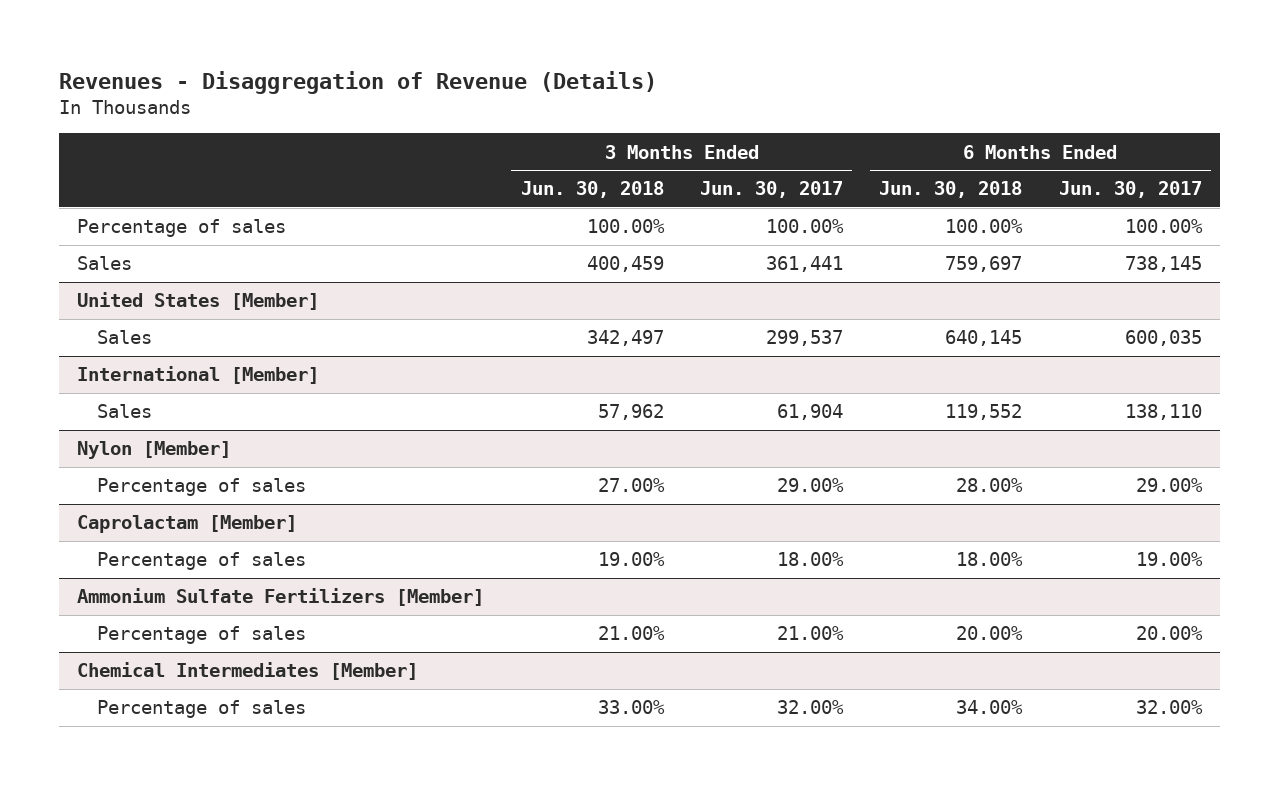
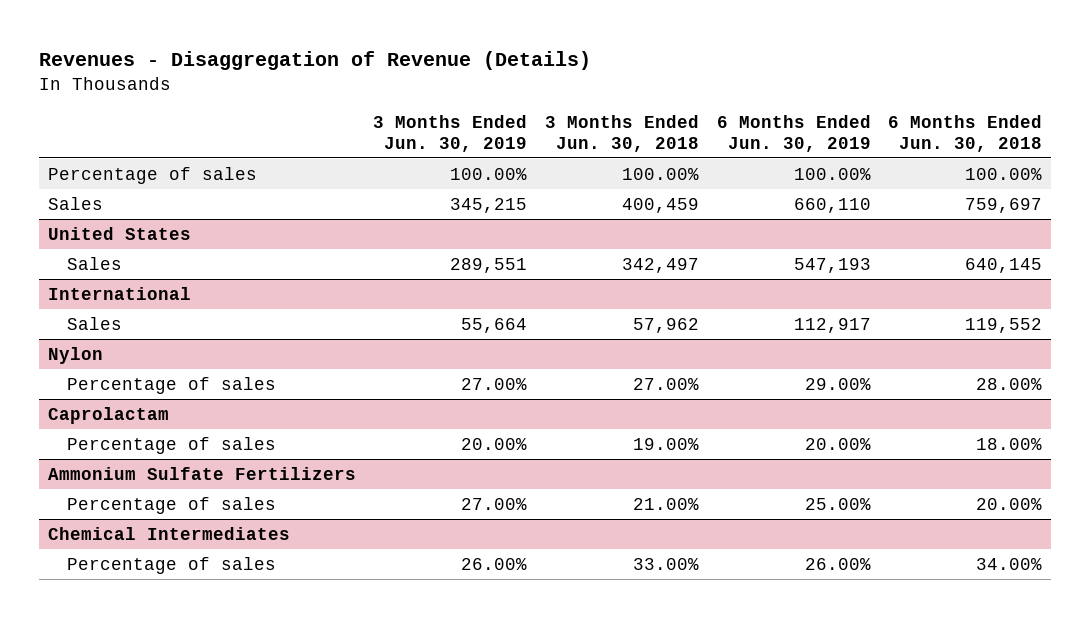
- | 3 Months Ended Jun. 30, 2018 | 3 Months Ended Jun. 30, 2017 | 6 Months Ended Jun. 30, 2018 | 6 Months Ended Jun. 30, 2017
+ | 3 Months Ended Jun. 30, 2019 | 3 Months Ended Jun. 30, 2018 | 6 Months Ended Jun. 30, 2019 | 6 Months Ended Jun. 30, 2018
- United States [Member]
+ United States
- International [Member]
+ International
- Nylon [Member]
+ Nylon
- Caprolactam [Member]
+ Caprolactam
- Ammonium Sulfate Fertilizers [Member]
+ Ammonium Sulfate Fertilizers
- Chemical Intermediates [Member]
+ Chemical Intermediates

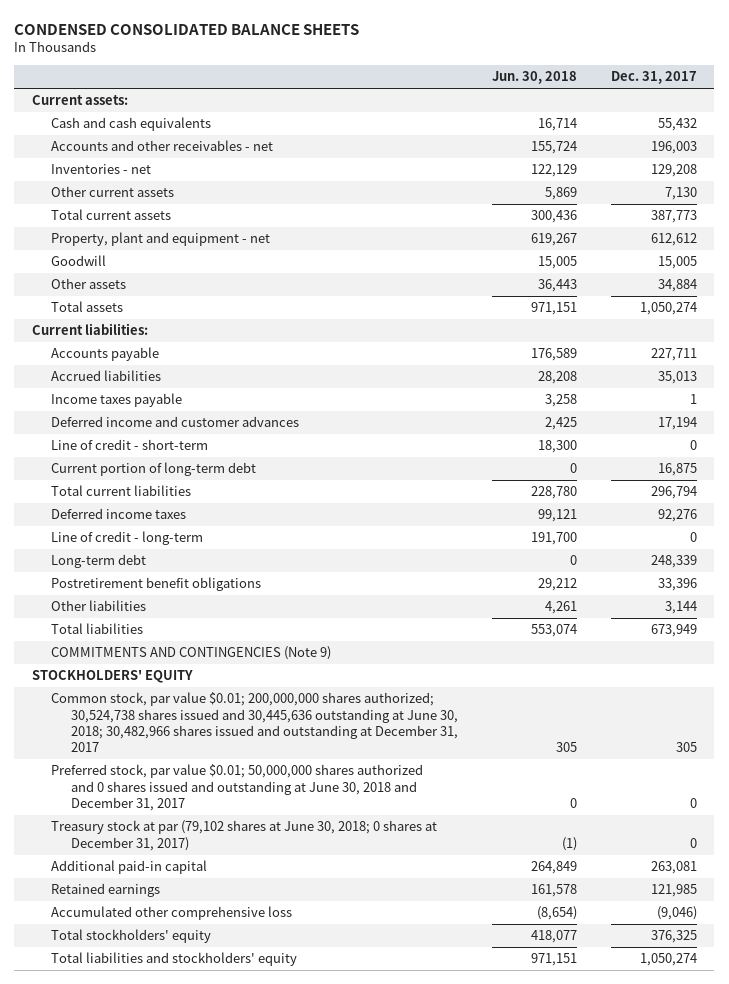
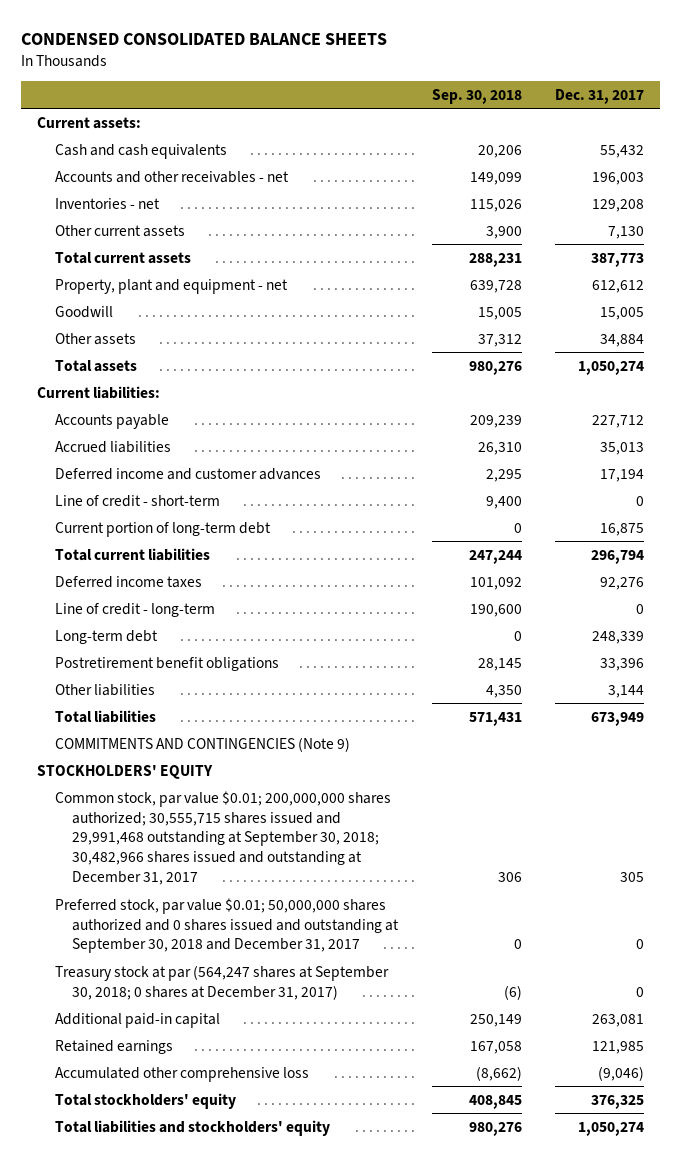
- | Jun. 30, 2018 | Dec. 31, 2017
+ | Sep. 30, 2018 | Dec. 31, 2017
- Accounts payable | 176,589 | 227,711
+ Accounts payable | 209,239 | 227,712
- Income taxes payable | 3,258 | 1
- Common stock, par value $0.01; 200,000,000 shares authorized; 30,524,738 shares issued and 30,445,636 outstanding at June 30, 2018; 30,482,966 shares issued and outstanding at December 31, 2017 | 305 | 305
- Preferred stock, par value $0.01; 50,000,000 shares authorized and 0 shares issued and outstanding at June 30, 2018 and December 31, 2017 | 0 | 0
- Treasury stock at par (79,102 shares at June 30, 2018; 0 shares at December 31, 2017) | (1) | 0
+ Common stock, par value $0.01; 200,000,000 shares authorized; 30,555,715 shares issued and 29,991,468 outstanding at September 30, 2018; 30,482,966 shares issued and outstanding at December 31, 2017 | 306 | 305
+ Preferred stock, par value $0.01; 50,000,000 shares authorized and 0 shares issued and outstanding at September 30, 2018 and December 31, 2017 | 0 | 0
+ Treasury stock at par (564,247 shares at September 30, 2018; 0 shares at December 31, 2017) | (6) | 0

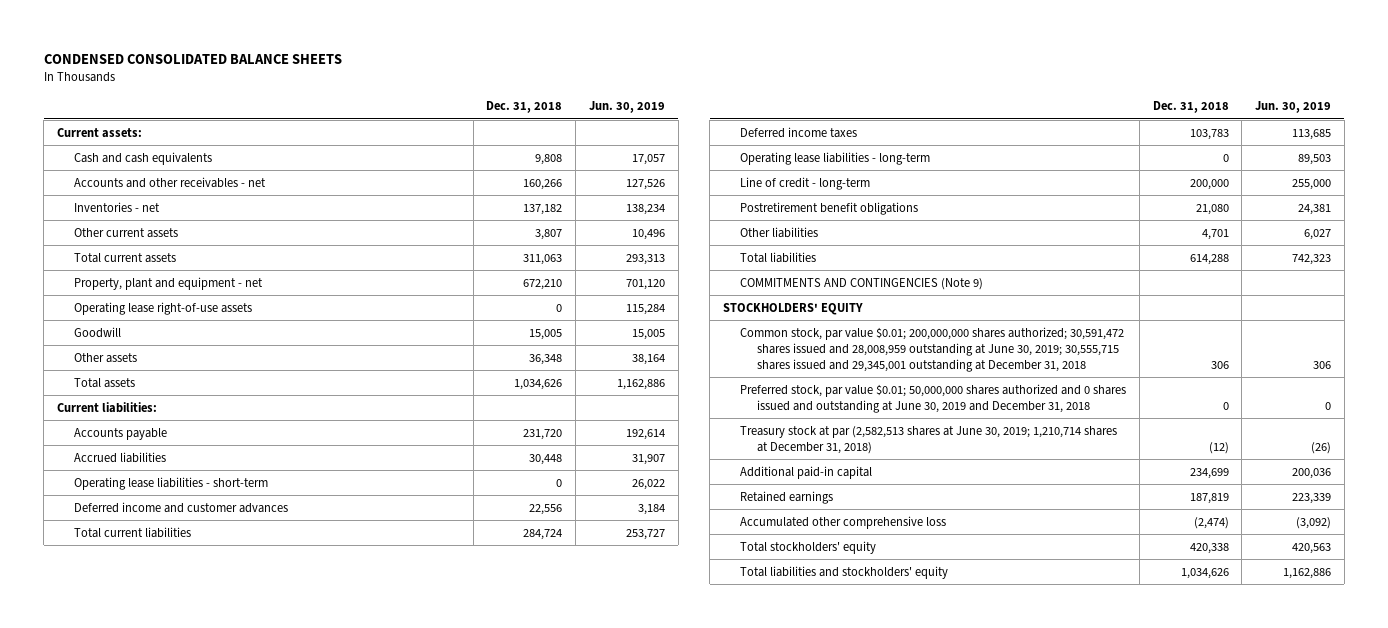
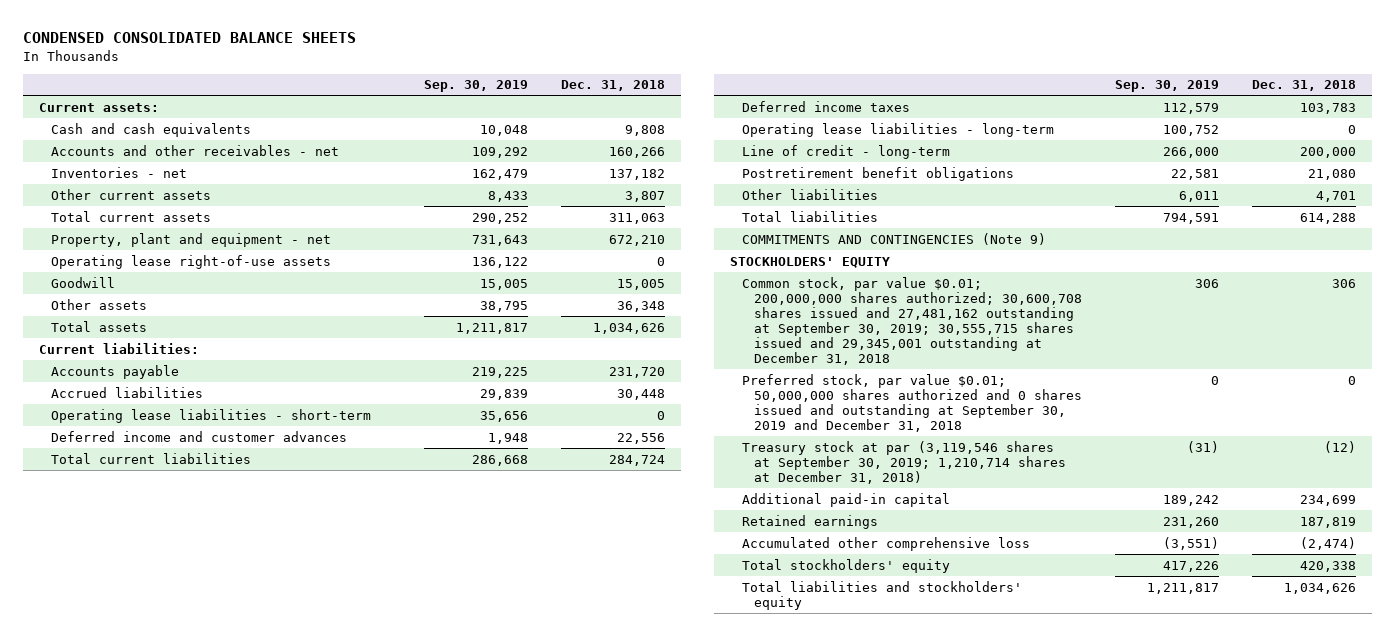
- | Dec. 31, 2018 | Jun. 30, 2019
+ | Sep. 30, 2019 | Dec. 31, 2018
- Common stock, par value $0.01; 200,000,000 shares authorized; 30,591,472 shares issued and 28,008,959 outstanding at June 30, 2019; 30,555,715 shares issued and 29,345,001 outstanding at December 31, 2018 | 306 | 306
- Preferred stock, par value $0.01; 50,000,000 shares authorized and 0 shares issued and outstanding at June 30, 2019 and December 31, 2018 | 0 | 0
- Treasury stock at par (2,582,513 shares at June 30, 2019; 1,210,714 shares at December 31, 2018) | (12) | (26)
+ Common stock, par value $0.01; 200,000,000 shares authorized; 30,600,708 shares issued and 27,481,162 outstanding at September 30, 2019; 30,555,715 shares issued and 29,345,001 outstanding at December 31, 2018 | 306 | 306
+ Preferred stock, par value $0.01; 50,000,000 shares authorized and 0 shares issued and outstanding at September 30, 2019 and December 31, 2018 | 0 | 0
+ Treasury stock at par (3,119,546 shares at September 30, 2019; 1,210,714 shares at December 31, 2018) | (31) | (12)

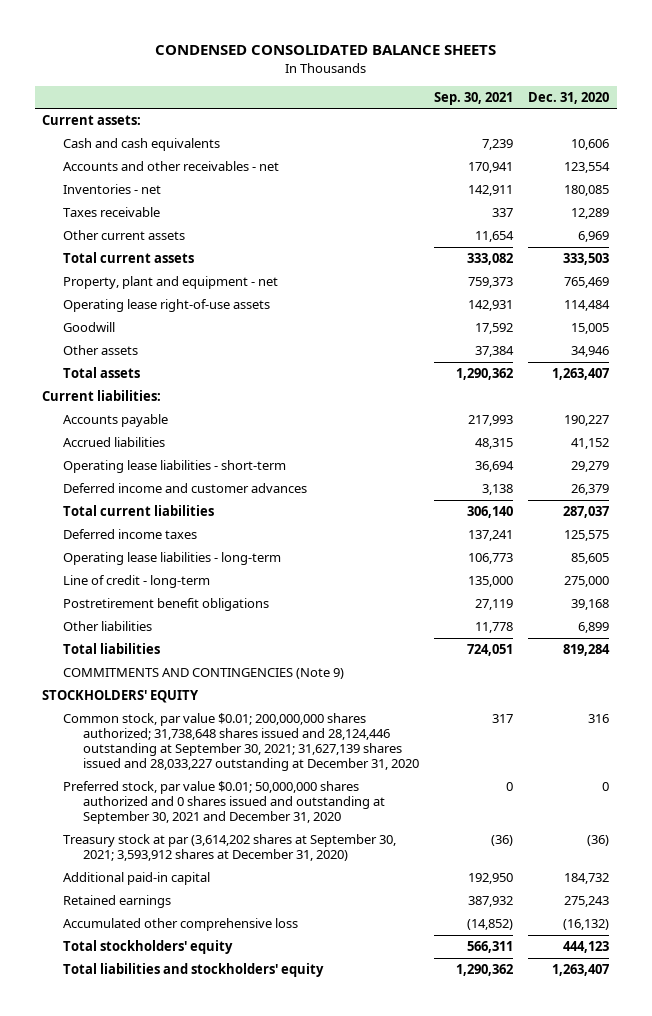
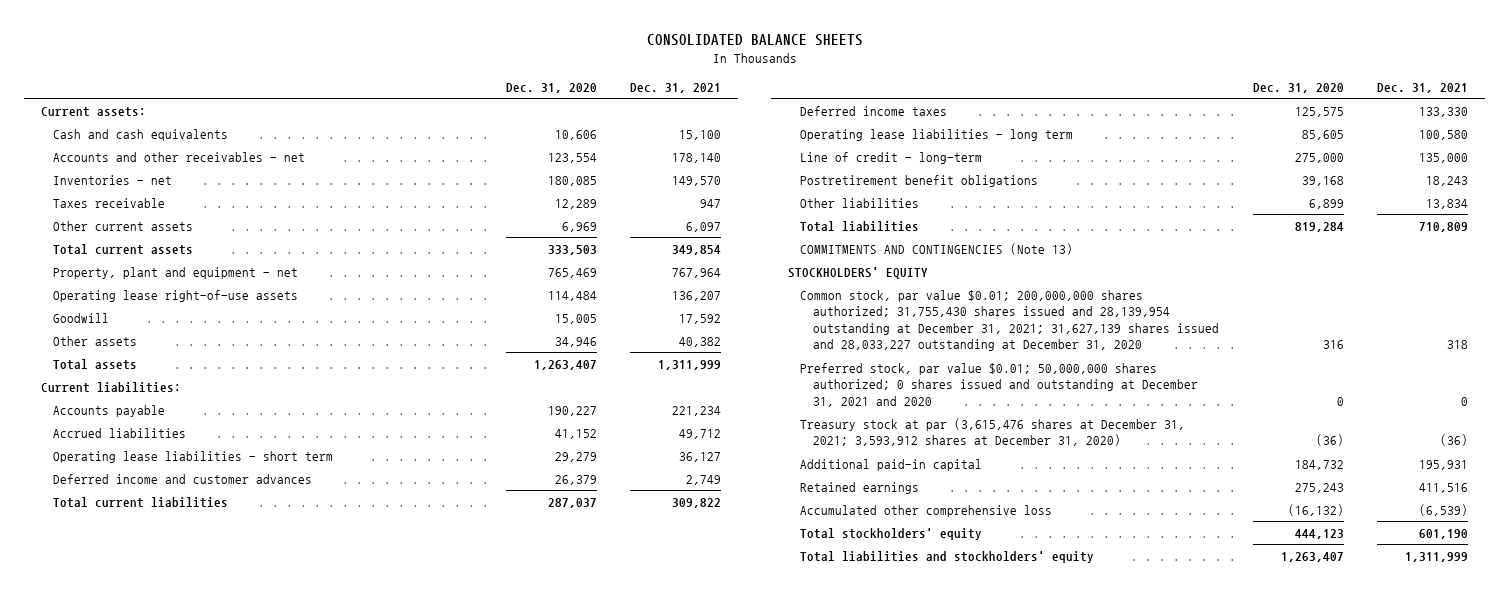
- CONDENSED CONSOLIDATED BALANCE SHEETS
+ CONSOLIDATED BALANCE SHEETS
- | Sep. 30, 2021 | Dec. 31, 2020
+ | Dec. 31, 2020 | Dec. 31, 2021
- Operating lease liabilities - short-term | 36,694 | 29,279
+ Operating lease liabilities - short term | 29,279 | 36,127
- Operating lease liabilities - long-term | 106,773 | 85,605
+ Operating lease liabilities - long term | 85,605 | 100,580
- COMMITMENTS AND CONTINGENCIES (Note 9)
+ COMMITMENTS AND CONTINGENCIES (Note 13)
- Common stock, par value $0.01; 200,000,000 shares authorized; 31,738,648 shares issued and 28,124,446 outstanding at September 30, 2021; 31,627,139 shares issued and 28,033,227 outstanding at December 31, 2020 | 317 | 316
- Preferred stock, par value $0.01; 50,000,000 shares authorized and 0 shares issued and outstanding at September 30, 2021 and December 31, 2020 | 0 | 0
- Treasury stock at par (3,614,202 shares at September 30, 2021; 3,593,912 shares at December 31, 2020) | (36) | (36)
+ Common stock, par value $0.01; 200,000,000 shares authorized; 31,755,430 shares issued and 28,139,954 outstanding at December 31, 2021; 31,627,139 shares issued and 28,033,227 outstanding at December 31, 2020 | 316 | 318
+ Preferred stock, par value $0.01; 50,000,000 shares authorized; 0 shares issued and outstanding at December 31, 2021 and 2020 | 0 | 0
+ Treasury stock at par (3,615,476 shares at December 31, 2021; 3,593,912 shares at December 31, 2020) | (36) | (36)

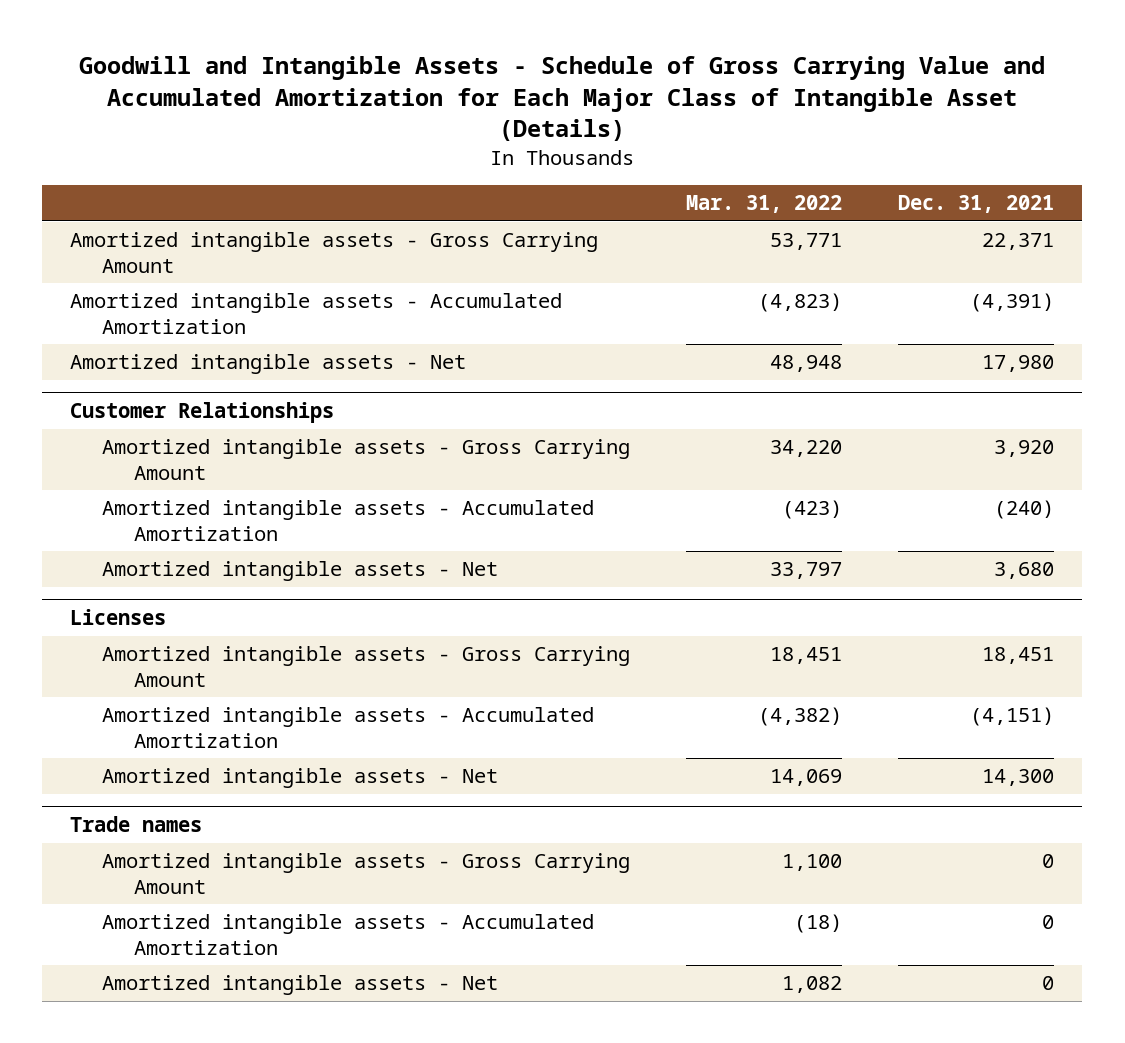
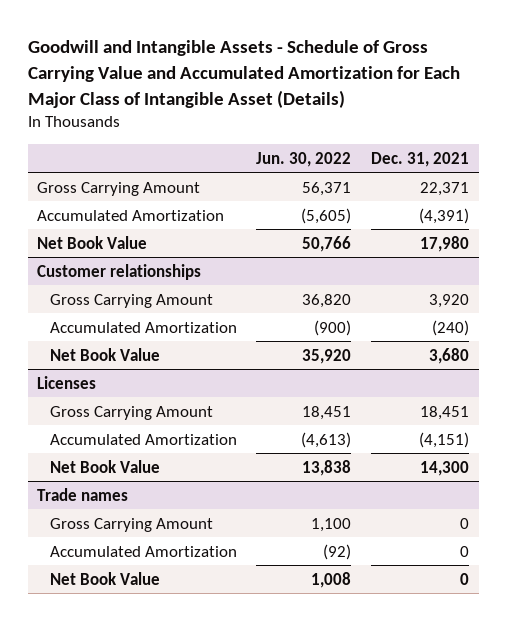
- | Mar. 31, 2022 | Dec. 31, 2021
+ | Jun. 30, 2022 | Dec. 31, 2021
- Amortized intangible assets - Gross Carrying Amount | 53,771 | 22,371
- Amortized intangible assets - Accumulated Amortization | (4,823) | (4,391)
- Amortized intangible assets - Net | 48,948 | 17,980
- Customer Relationships
- Amortized intangible assets - Gross Carrying Amount | 34,220 | 3,920
- Amortized intangible assets - Accumulated Amortization | (423) | (240)
- Amortized intangible assets - Net | 33,797 | 3,680
+ Gross Carrying Amount | 56,371 | 22,371
+ Accumulated Amortization | (5,605) | (4,391)
+ Net Book Value | 50,766 | 17,980
+ Customer relationships
+ Gross Carrying Amount | 36,820 | 3,920
+ Accumulated Amortization | (900) | (240)
+ Net Book Value | 35,920 | 3,680
@ Licenses
- Amortized intangible assets - Gross Carrying Amount | 18,451 | 18,451
- Amortized intangible assets - Accumulated Amortization | (4,382) | (4,151)
- Amortized intangible assets - Net | 14,069 | 14,300
+ Gross Carrying Amount | 18,451 | 18,451
+ Accumulated Amortization | (4,613) | (4,151)
+ Net Book Value | 13,838 | 14,300
@ Trade names
- Amortized intangible assets - Gross Carrying Amount | 1,100 | 0
- Amortized intangible assets - Accumulated Amortization | (18) | 0
- Amortized intangible assets - Net | 1,082 | 0
+ Gross Carrying Amount | 1,100 | 0
+ Accumulated Amortization | (92) | 0
+ Net Book Value | 1,008 | 0

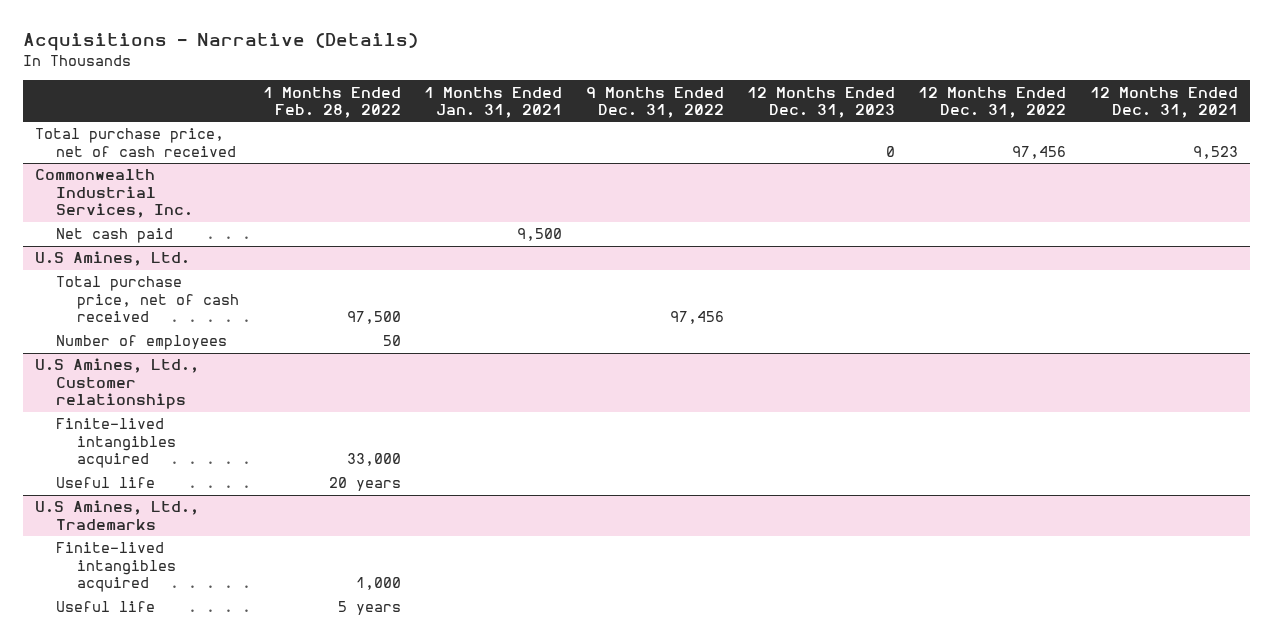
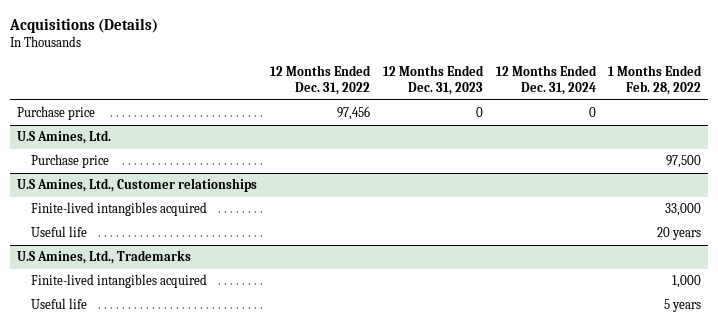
- Acquisitions - Narrative (Details)
+ Acquisitions (Details)
- | 1 Months Ended Feb. 28, 2022 | 1 Months Ended Jan. 31, 2021 | 9 Months Ended Dec. 31, 2022 | 12 Months Ended Dec. 31, 2023 | 12 Months Ended Dec. 31, 2022 | 12 Months Ended Dec. 31, 2021
+ | 12 Months Ended Dec. 31, 2022 | 12 Months Ended Dec. 31, 2023 | 12 Months Ended Dec. 31, 2024 | 1 Months Ended Feb. 28, 2022
- Total purchase price, net of cash received | | | | 0 | 97,456 | 9,523
- Commonwealth Industrial Services, Inc.
- Net cash paid | | 9,500 | | | |
+ Purchase price | 97,456 | 0 | 0 |
@ U.S Amines, Ltd.
- Total purchase price, net of cash received | 97,500 | | 97,456 | | |
- Number of employees | 50 | | | | |
+ Purchase price | | | | 97,500

